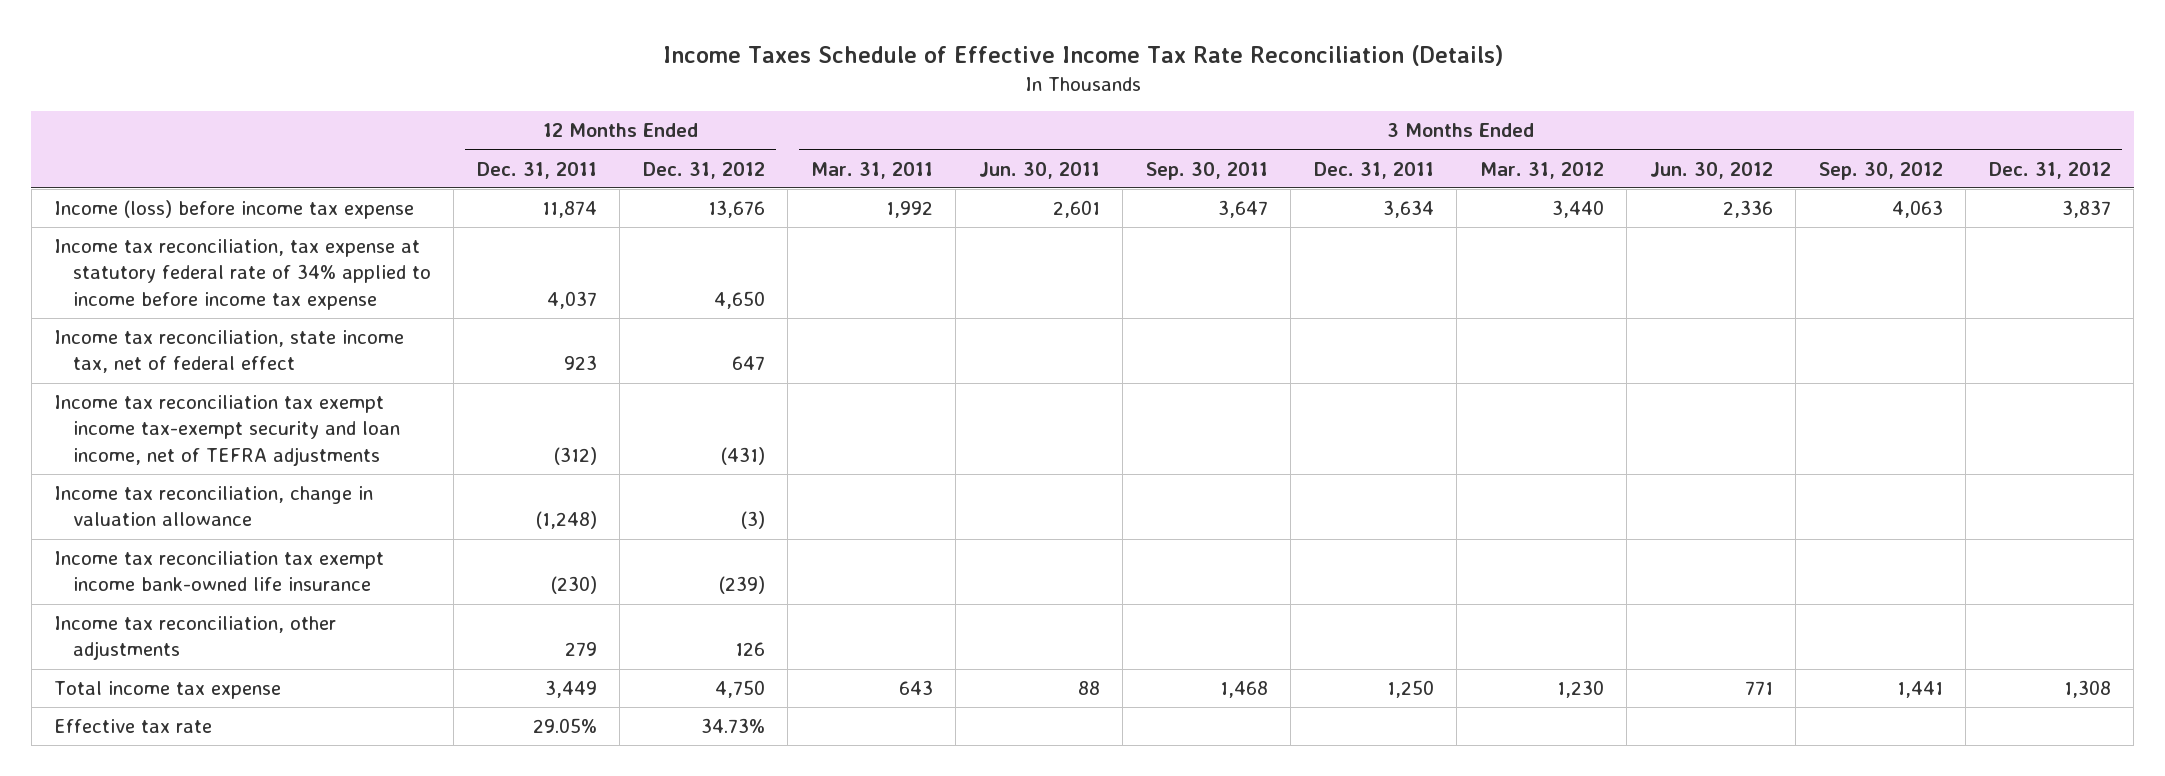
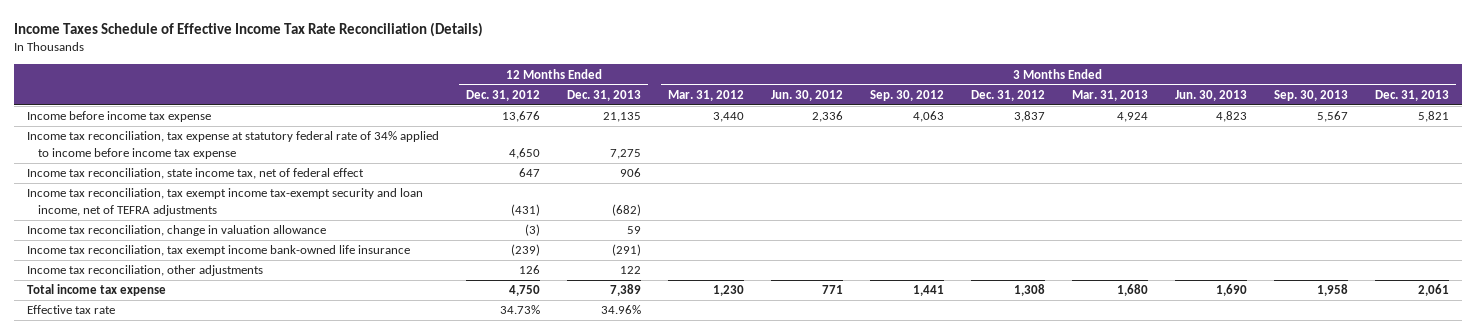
- | 12 Months Ended Dec. 31, 2011 | 12 Months Ended Dec. 31, 2012 | 3 Months Ended Mar. 31, 2011 | 3 Months Ended Jun. 30, 2011 | 3 Months Ended Sep. 30, 2011 | 3 Months Ended Dec. 31, 2011 | 3 Months Ended Mar. 31, 2012 | 3 Months Ended Jun. 30, 2012 | 3 Months Ended Sep. 30, 2012 | 3 Months Ended Dec. 31, 2012
+ | 12 Months Ended Dec. 31, 2012 | 12 Months Ended Dec. 31, 2013 | 3 Months Ended Mar. 31, 2012 | 3 Months Ended Jun. 30, 2012 | 3 Months Ended Sep. 30, 2012 | 3 Months Ended Dec. 31, 2012 | 3 Months Ended Mar. 31, 2013 | 3 Months Ended Jun. 30, 2013 | 3 Months Ended Sep. 30, 2013 | 3 Months Ended Dec. 31, 2013
- Income (loss) before income tax expense | 11,874 | 13,676 | 1,992 | 2,601 | 3,647 | 3,634 | 3,440 | 2,336 | 4,063 | 3,837
+ Income before income tax expense | 13,676 | 21,135 | 3,440 | 2,336 | 4,063 | 3,837 | 4,924 | 4,823 | 5,567 | 5,821
- Income tax reconciliation tax exempt income tax-exempt security and loan income, net of TEFRA adjustments | (312) | (431) | | | | | | | |
+ Income tax reconciliation, tax exempt income tax-exempt security and loan income, net of TEFRA adjustments | (431) | (682) | | | | | | | |
- Income tax reconciliation tax exempt income bank-owned life insurance | (230) | (239) | | | | | | | |
+ Income tax reconciliation, tax exempt income bank-owned life insurance | (239) | (291) | | | | | | | |

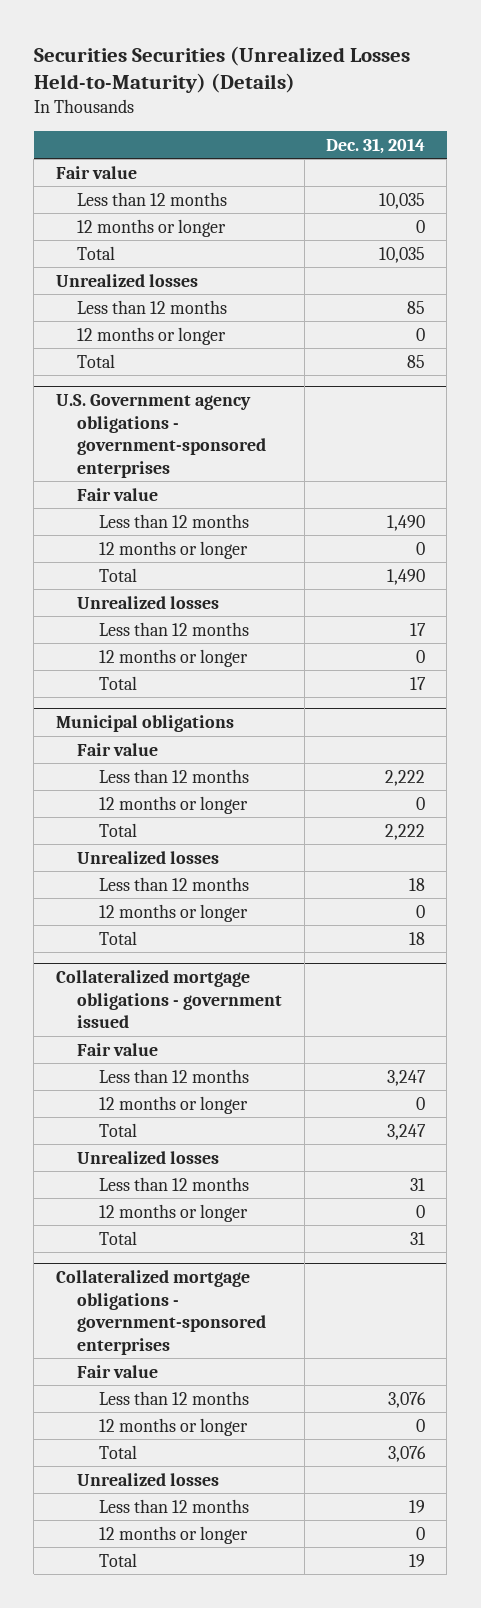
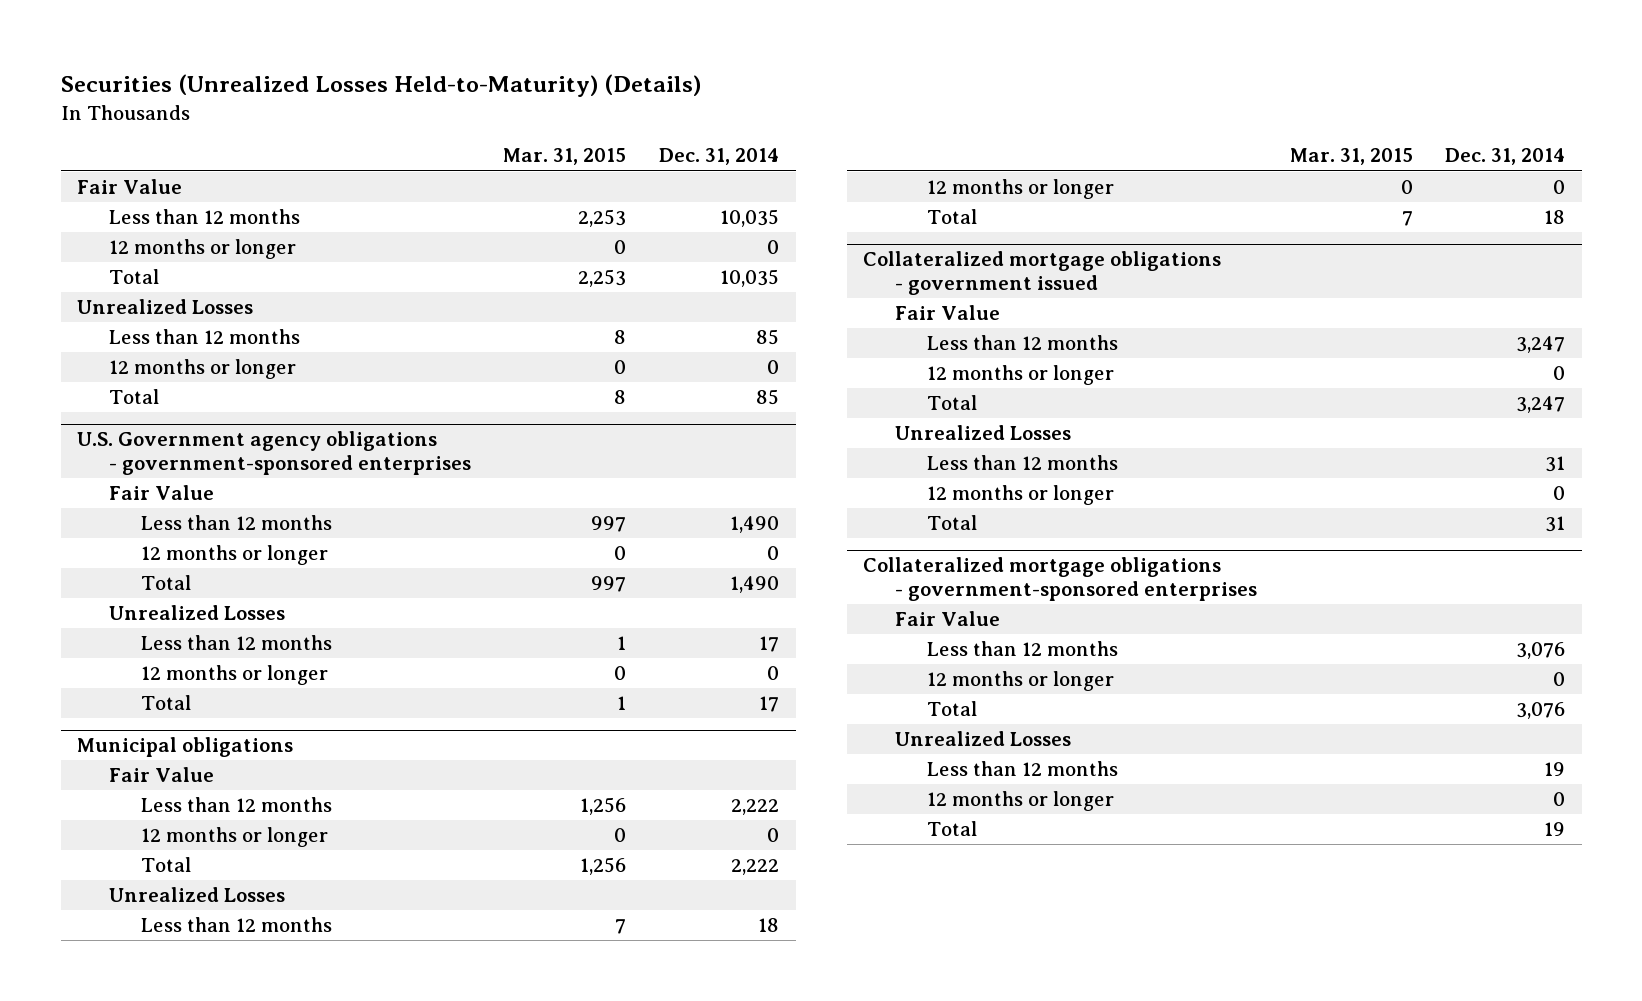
- Securities Securities (Unrealized Losses Held-to-Maturity) (Details)
+ Securities (Unrealized Losses Held-to-Maturity) (Details)
- | Dec. 31, 2014
+ | Mar. 31, 2015 | Dec. 31, 2014
- Fair value
+ Fair Value
- Unrealized losses
+ Unrealized Losses
@ U.S. Government agency obligations - government-sponsored enterprises
- Fair value
+ Fair Value
- Unrealized losses
+ Unrealized Losses
@ Municipal obligations
- Fair value
+ Fair Value
- Unrealized losses
+ Unrealized Losses
@ Collateralized mortgage obligations - government issued
- Fair value
+ Fair Value
- Unrealized losses
+ Unrealized Losses
@ Collateralized mortgage obligations - government-sponsored enterprises
- Fair value
+ Fair Value
- Unrealized losses
+ Unrealized Losses

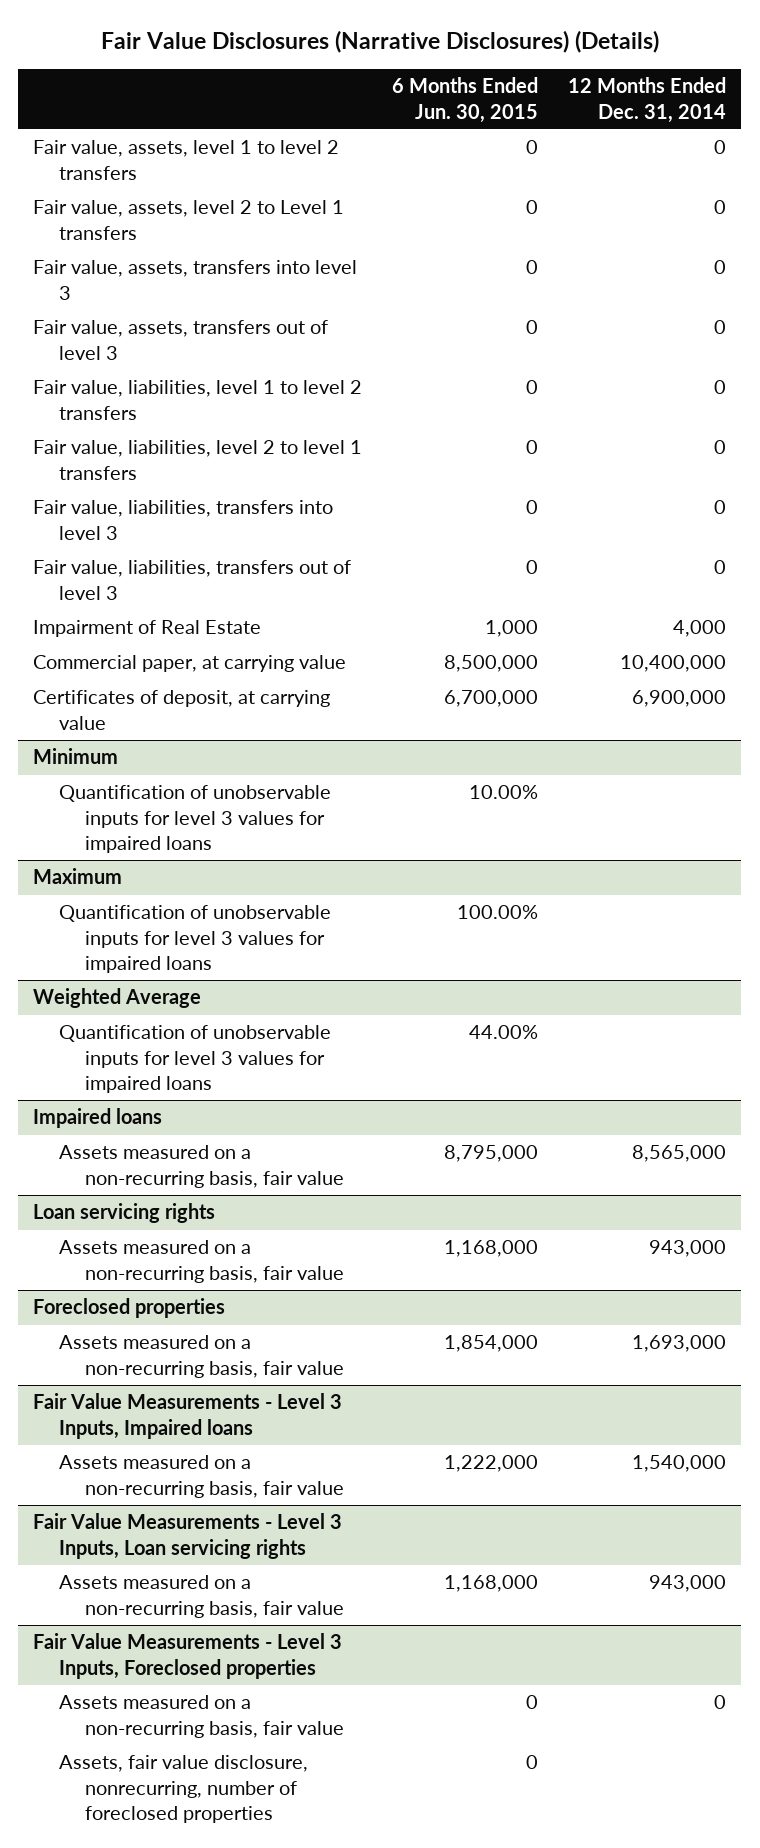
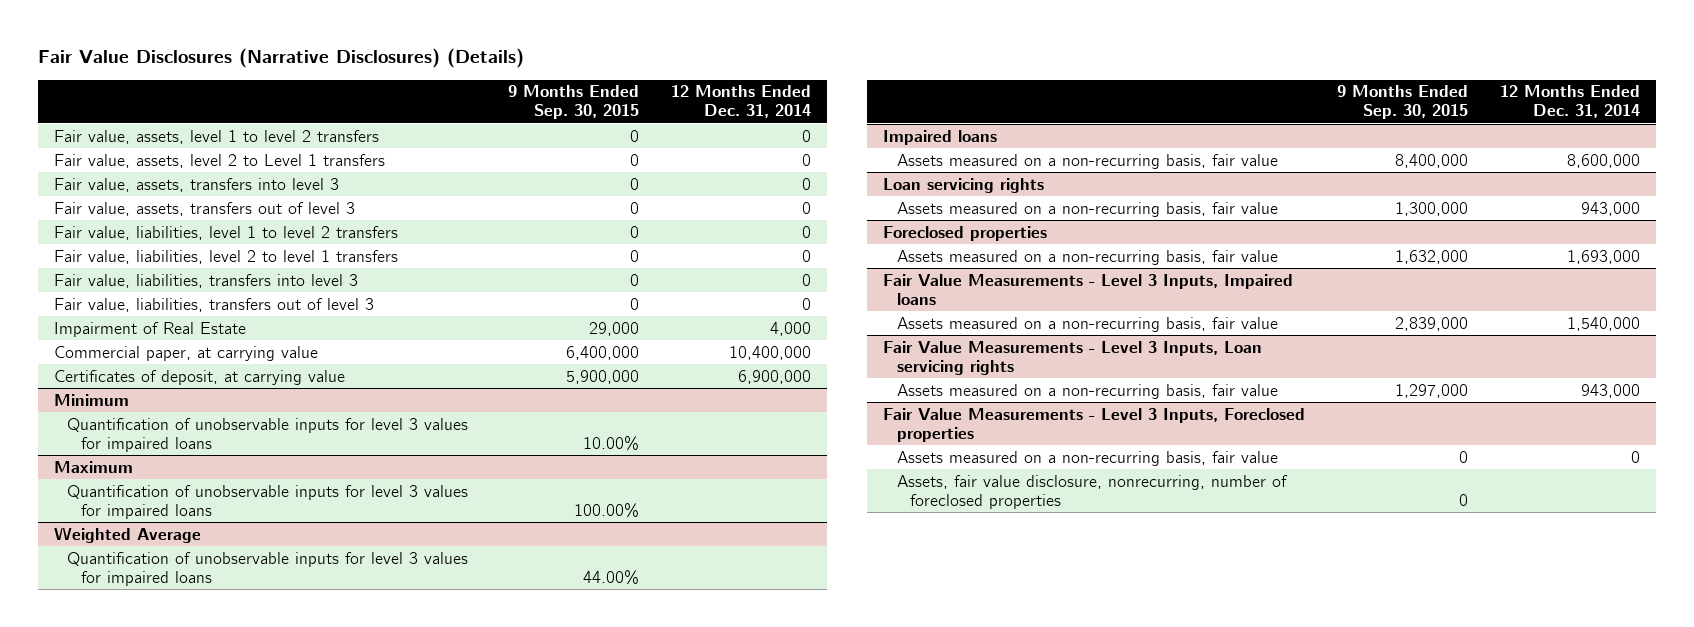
- | 6 Months Ended Jun. 30, 2015 | 12 Months Ended Dec. 31, 2014
+ | 9 Months Ended Sep. 30, 2015 | 12 Months Ended Dec. 31, 2014
@ Impaired loans
- Assets measured on a non-recurring basis, fair value | 8,795,000 | 8,565,000
+ Assets measured on a non-recurring basis, fair value | 8,400,000 | 8,600,000

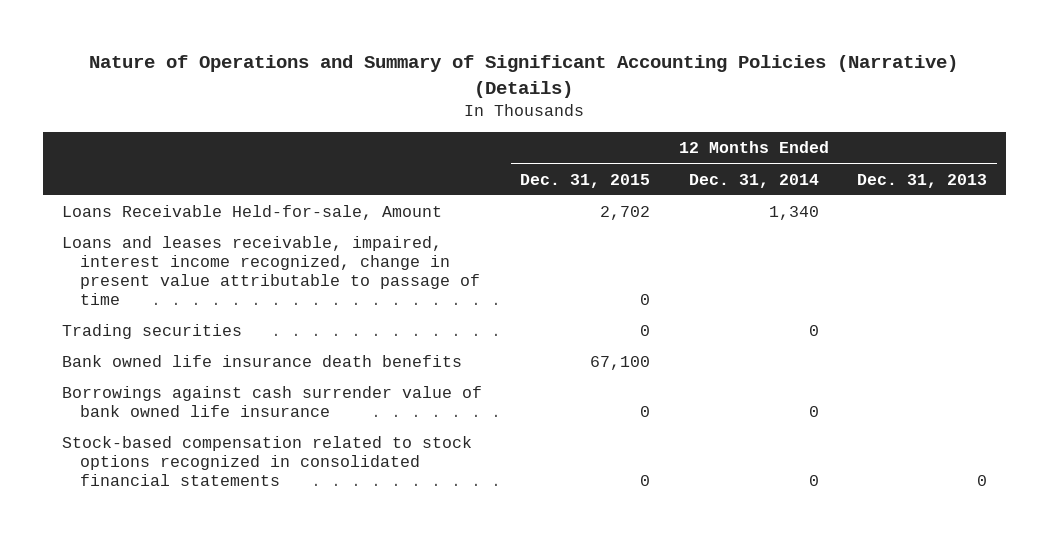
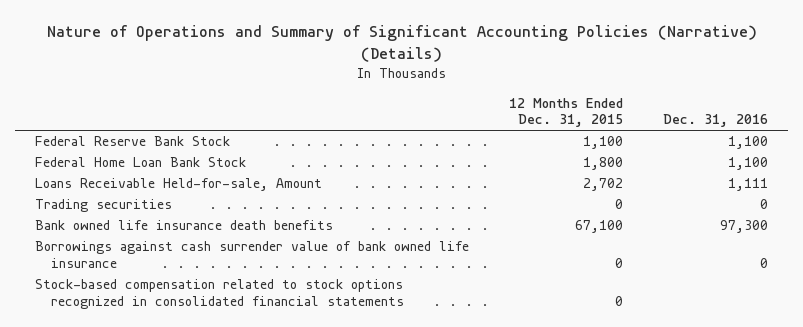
- | 12 Months Ended Dec. 31, 2015 | 12 Months Ended Dec. 31, 2014 | 12 Months Ended Dec. 31, 2013
+ | 12 Months Ended Dec. 31, 2015 | Dec. 31, 2016
+ Federal Reserve Bank Stock | 1,100 | 1,100
+ Federal Home Loan Bank Stock | 1,800 | 1,100
- Loans and leases receivable, impaired, interest income recognized, change in present value attributable to passage of time | 0 | |

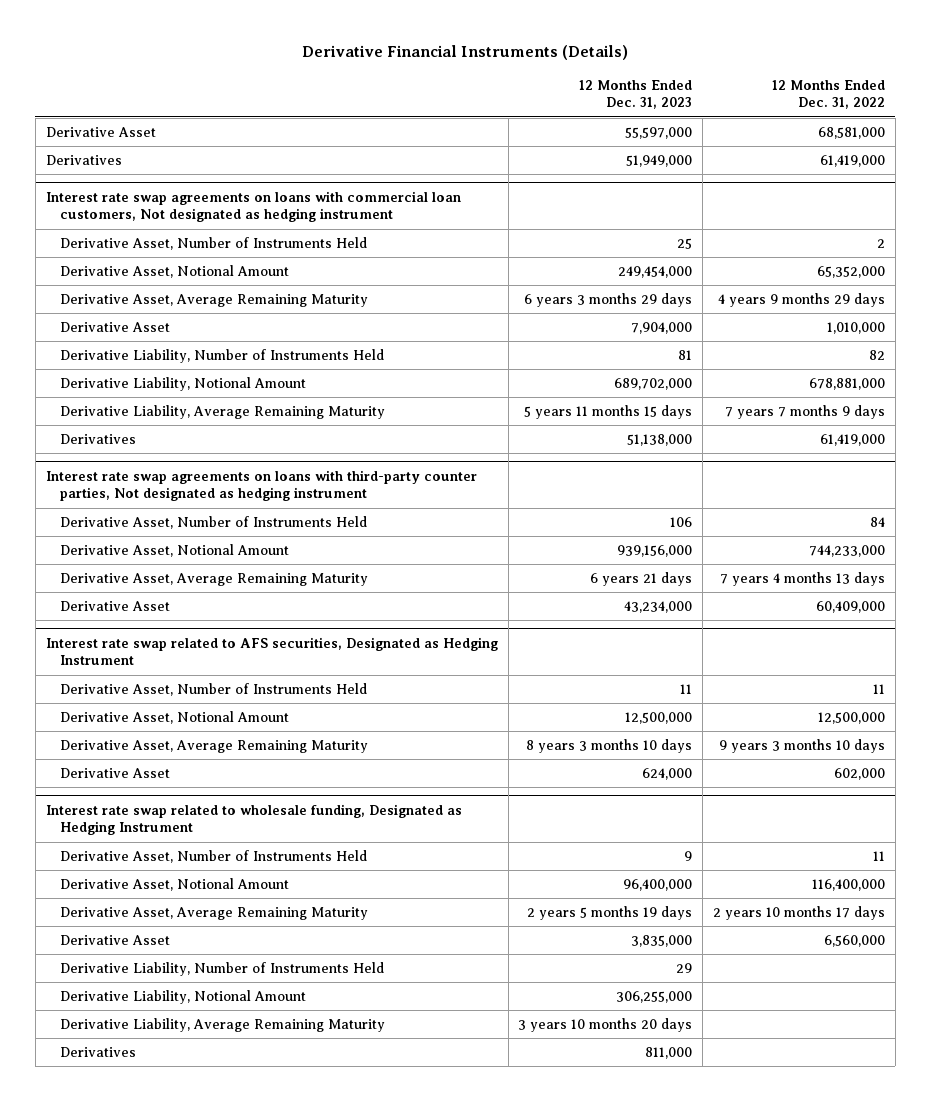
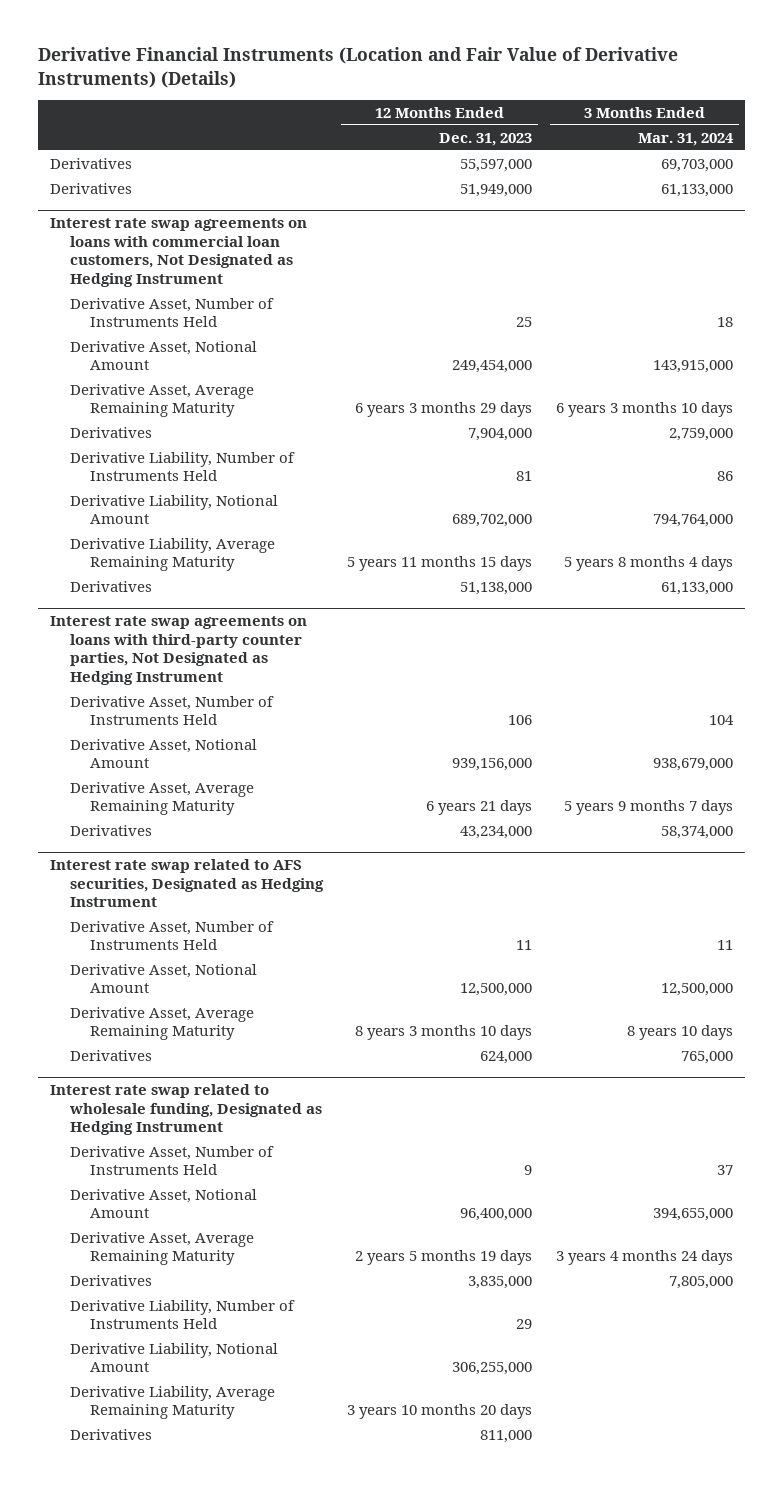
- Derivative Financial Instruments (Details)
+ Derivative Financial Instruments (Location and Fair Value of Derivative Instruments) (Details)
- | 12 Months Ended Dec. 31, 2023 | 12 Months Ended Dec. 31, 2022
+ | 12 Months Ended Dec. 31, 2023 | 3 Months Ended Mar. 31, 2024
- Derivative Asset | 55,597,000 | 68,581,000
+ Derivatives | 55,597,000 | 69,703,000
- Interest rate swap agreements on loans with commercial loan customers, Not designated as hedging instrument
+ Interest rate swap agreements on loans with commercial loan customers, Not Designated as Hedging Instrument
- Derivative Asset | 7,904,000 | 1,010,000
+ Derivatives | 7,904,000 | 2,759,000
- Interest rate swap agreements on loans with third-party counter parties, Not designated as hedging instrument
+ Interest rate swap agreements on loans with third-party counter parties, Not Designated as Hedging Instrument
- Derivative Asset | 43,234,000 | 60,409,000
+ Derivatives | 43,234,000 | 58,374,000
@ Interest rate swap related to AFS securities, Designated as Hedging Instrument
- Derivative Asset | 624,000 | 602,000
+ Derivatives | 624,000 | 765,000
@ Interest rate swap related to wholesale funding, Designated as Hedging Instrument
- Derivative Asset | 3,835,000 | 6,560,000
+ Derivatives | 3,835,000 | 7,805,000

